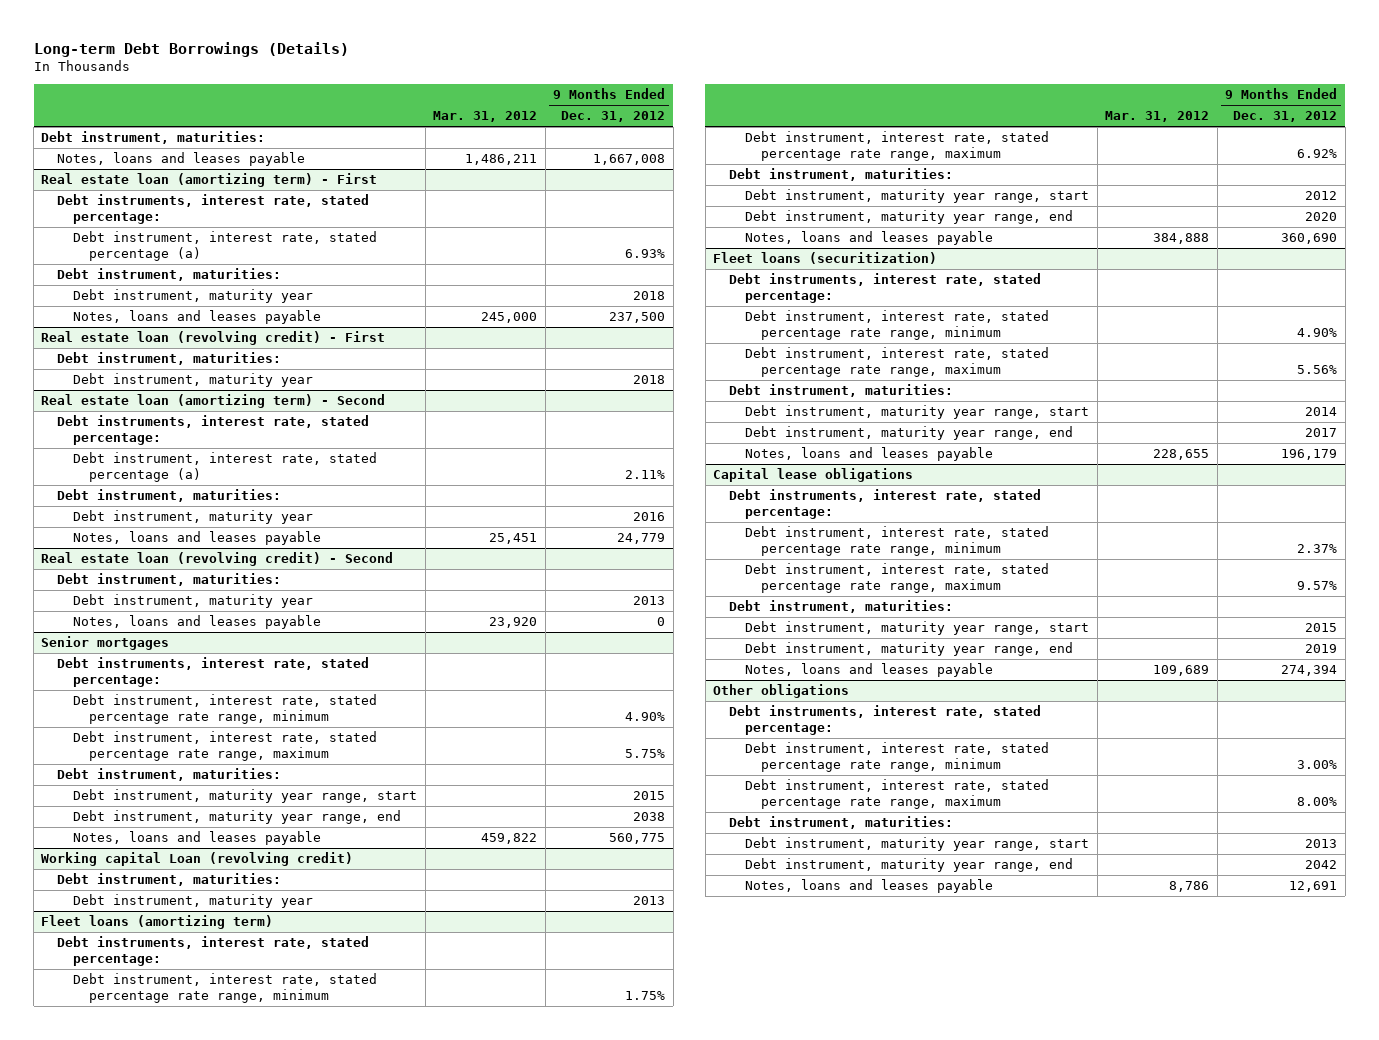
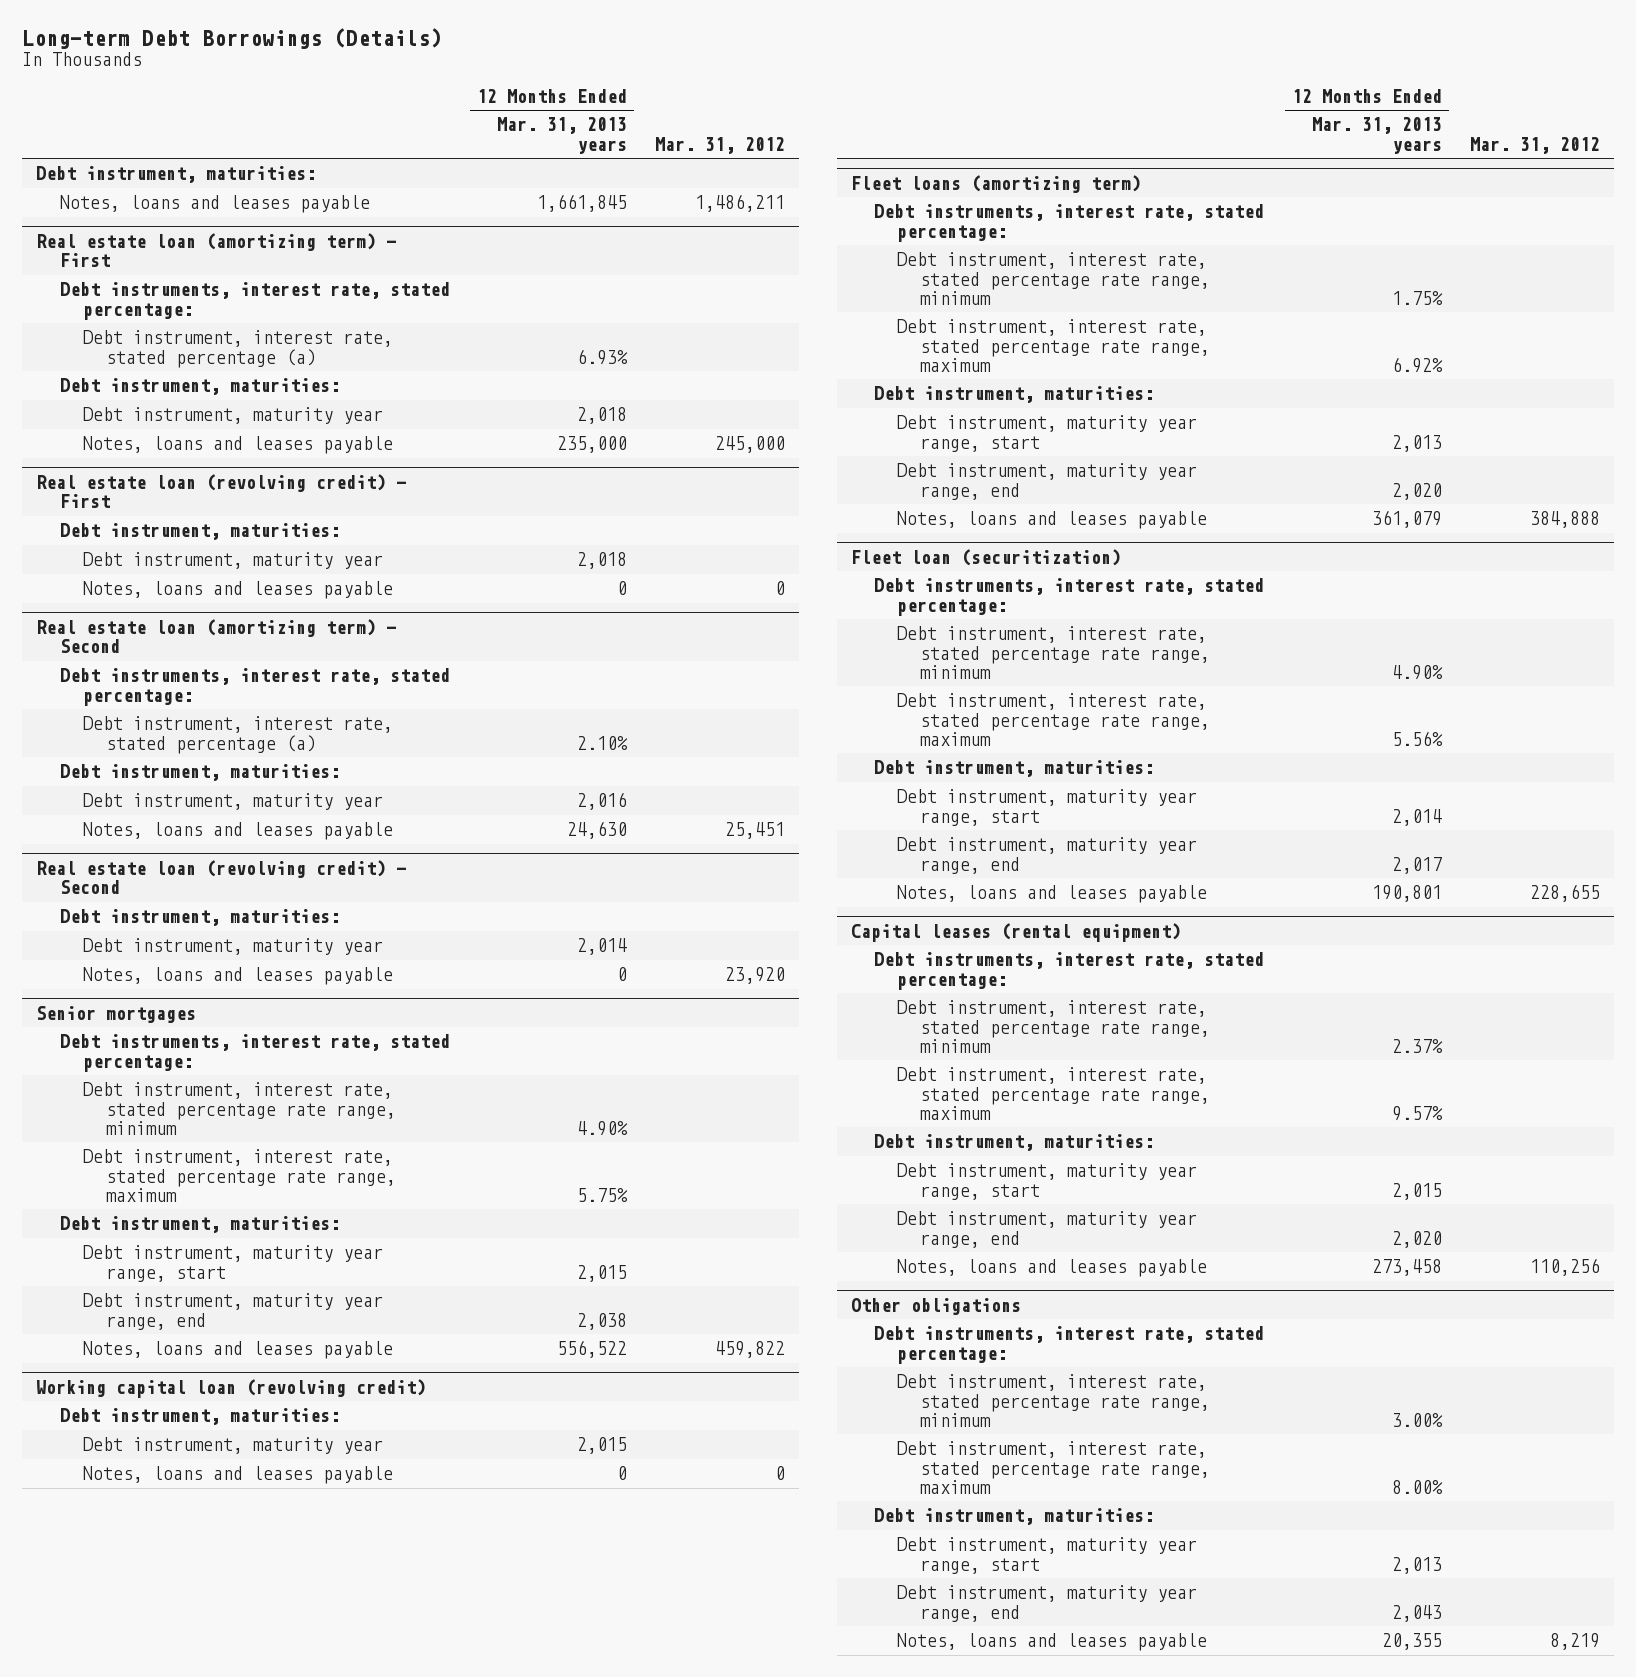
- | Mar. 31, 2012 | 9 Months Ended Dec. 31, 2012
+ | 12 Months Ended Mar. 31, 2013 years | Mar. 31, 2012
@ Real estate loan (revolving credit) - First
+ Notes, loans and leases payable | 0 | 0
- Working capital Loan (revolving credit)
+ Working capital loan (revolving credit)
+ Notes, loans and leases payable | 0 | 0
- Fleet loans (securitization)
+ Fleet loan (securitization)
- Capital lease obligations
- Debt instruments, interest rate, stated percentage:
- Debt instrument, interest rate, stated percentage rate range, minimum | | 2.37%
- Debt instrument, interest rate, stated percentage rate range, maximum | | 9.57%
- Debt instrument, maturities:
- Debt instrument, maturity year range, start | | 2015
- Debt instrument, maturity year range, end | | 2019
- Notes, loans and leases payable | 109,689 | 274,394
+ Capital leases (rental equipment)
+ Debt instruments, interest rate, stated percentage:
+ Debt instrument, interest rate, stated percentage rate range, minimum | 2.37% |
+ Debt instrument, interest rate, stated percentage rate range, maximum | 9.57% |
+ Debt instrument, maturities:
+ Debt instrument, maturity year range, start | 2,015 |
+ Debt instrument, maturity year range, end | 2,020 |
+ Notes, loans and leases payable | 273,458 | 110,256
@ Other obligations
- Notes, loans and leases payable | 8,786 | 12,691
+ Notes, loans and leases payable | 20,355 | 8,219

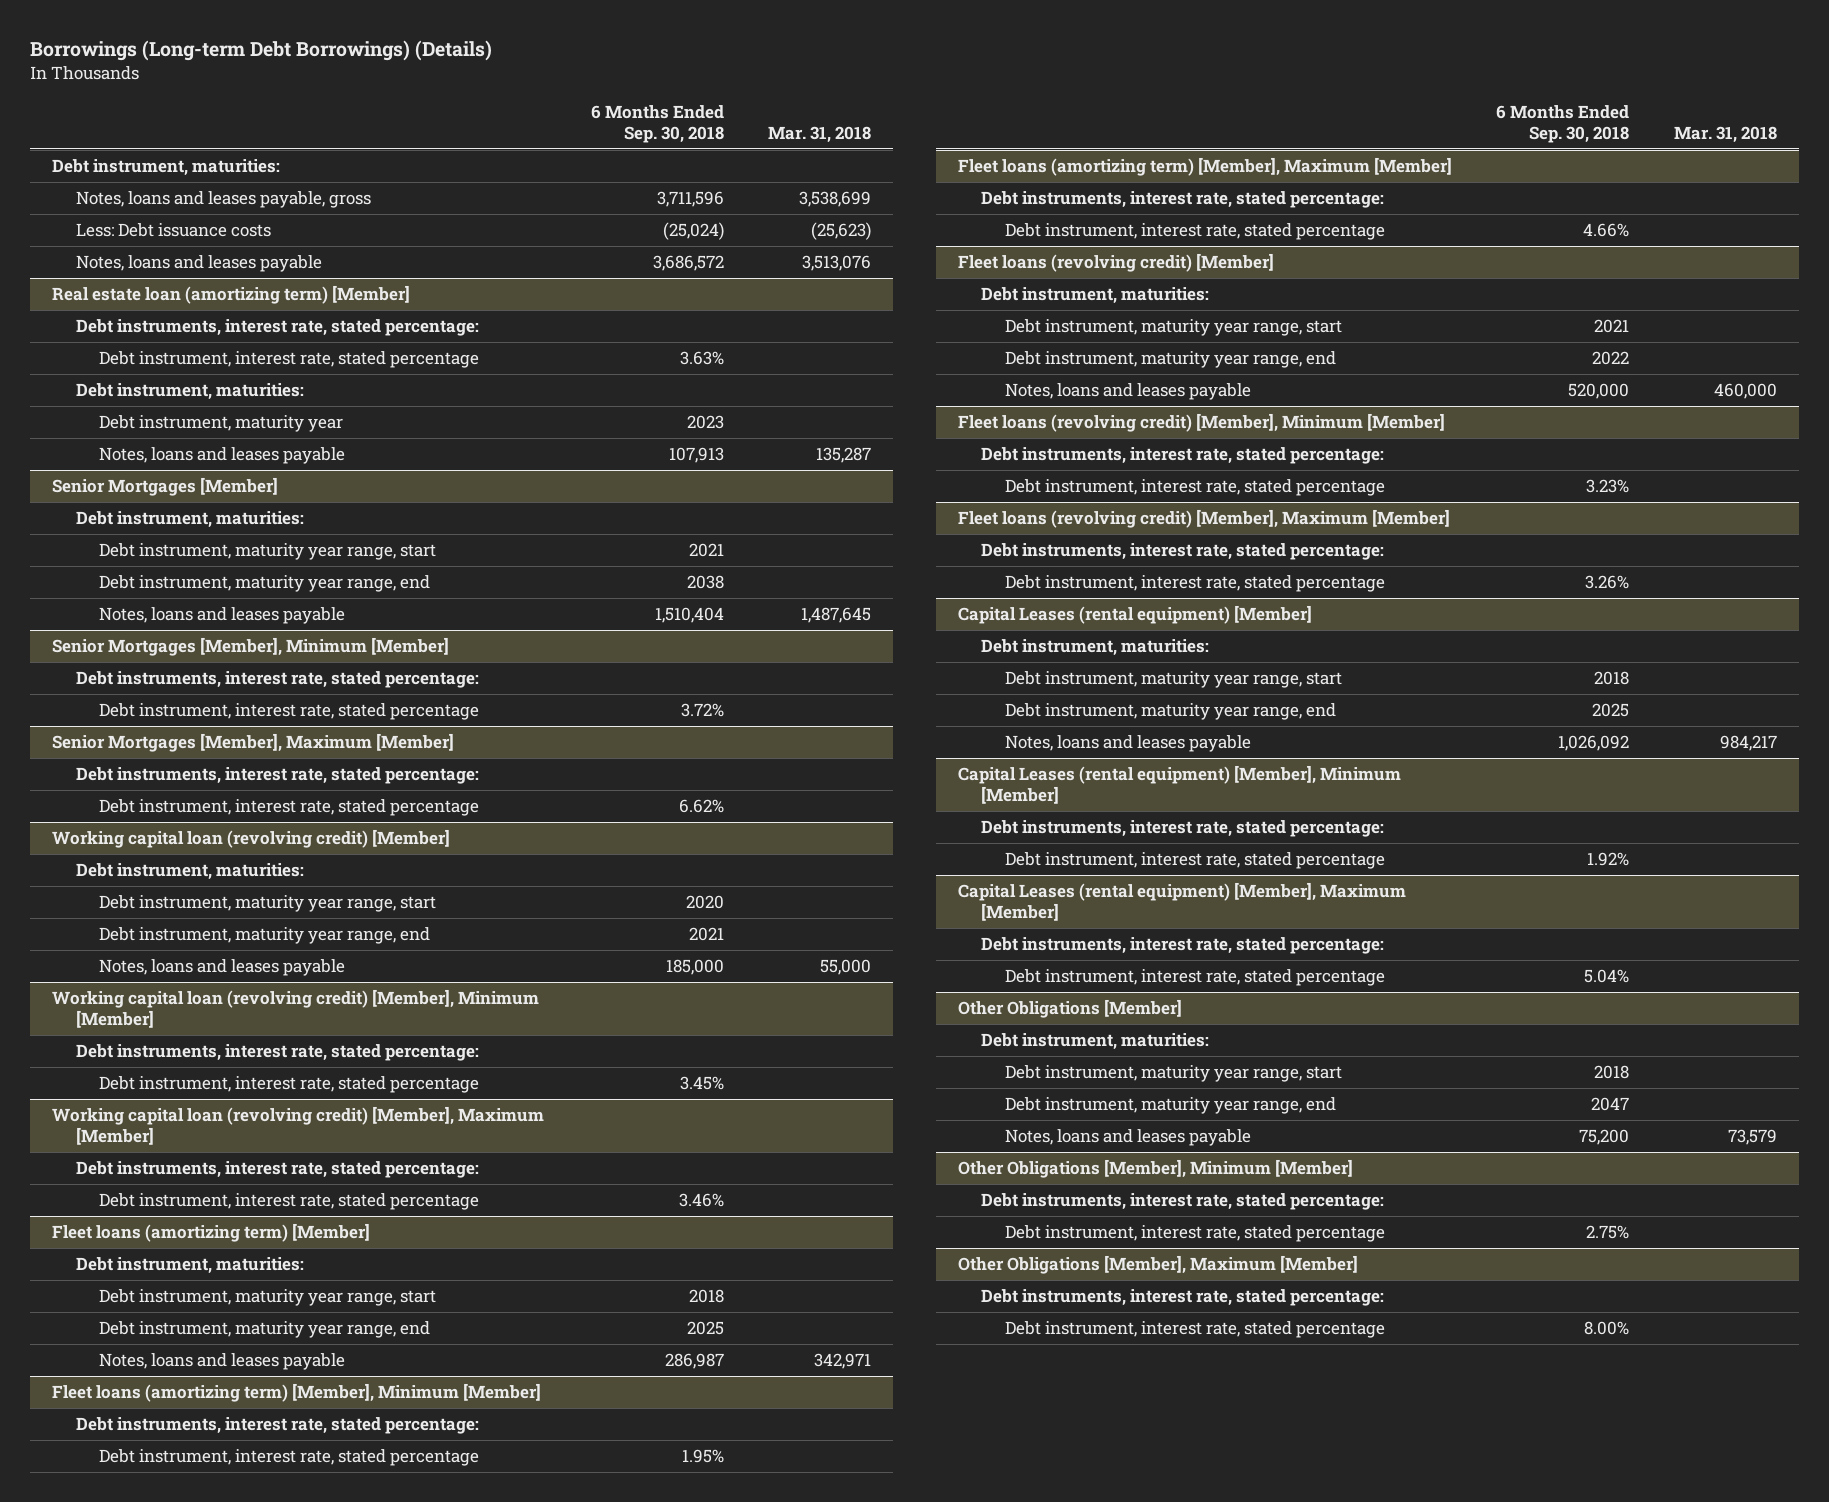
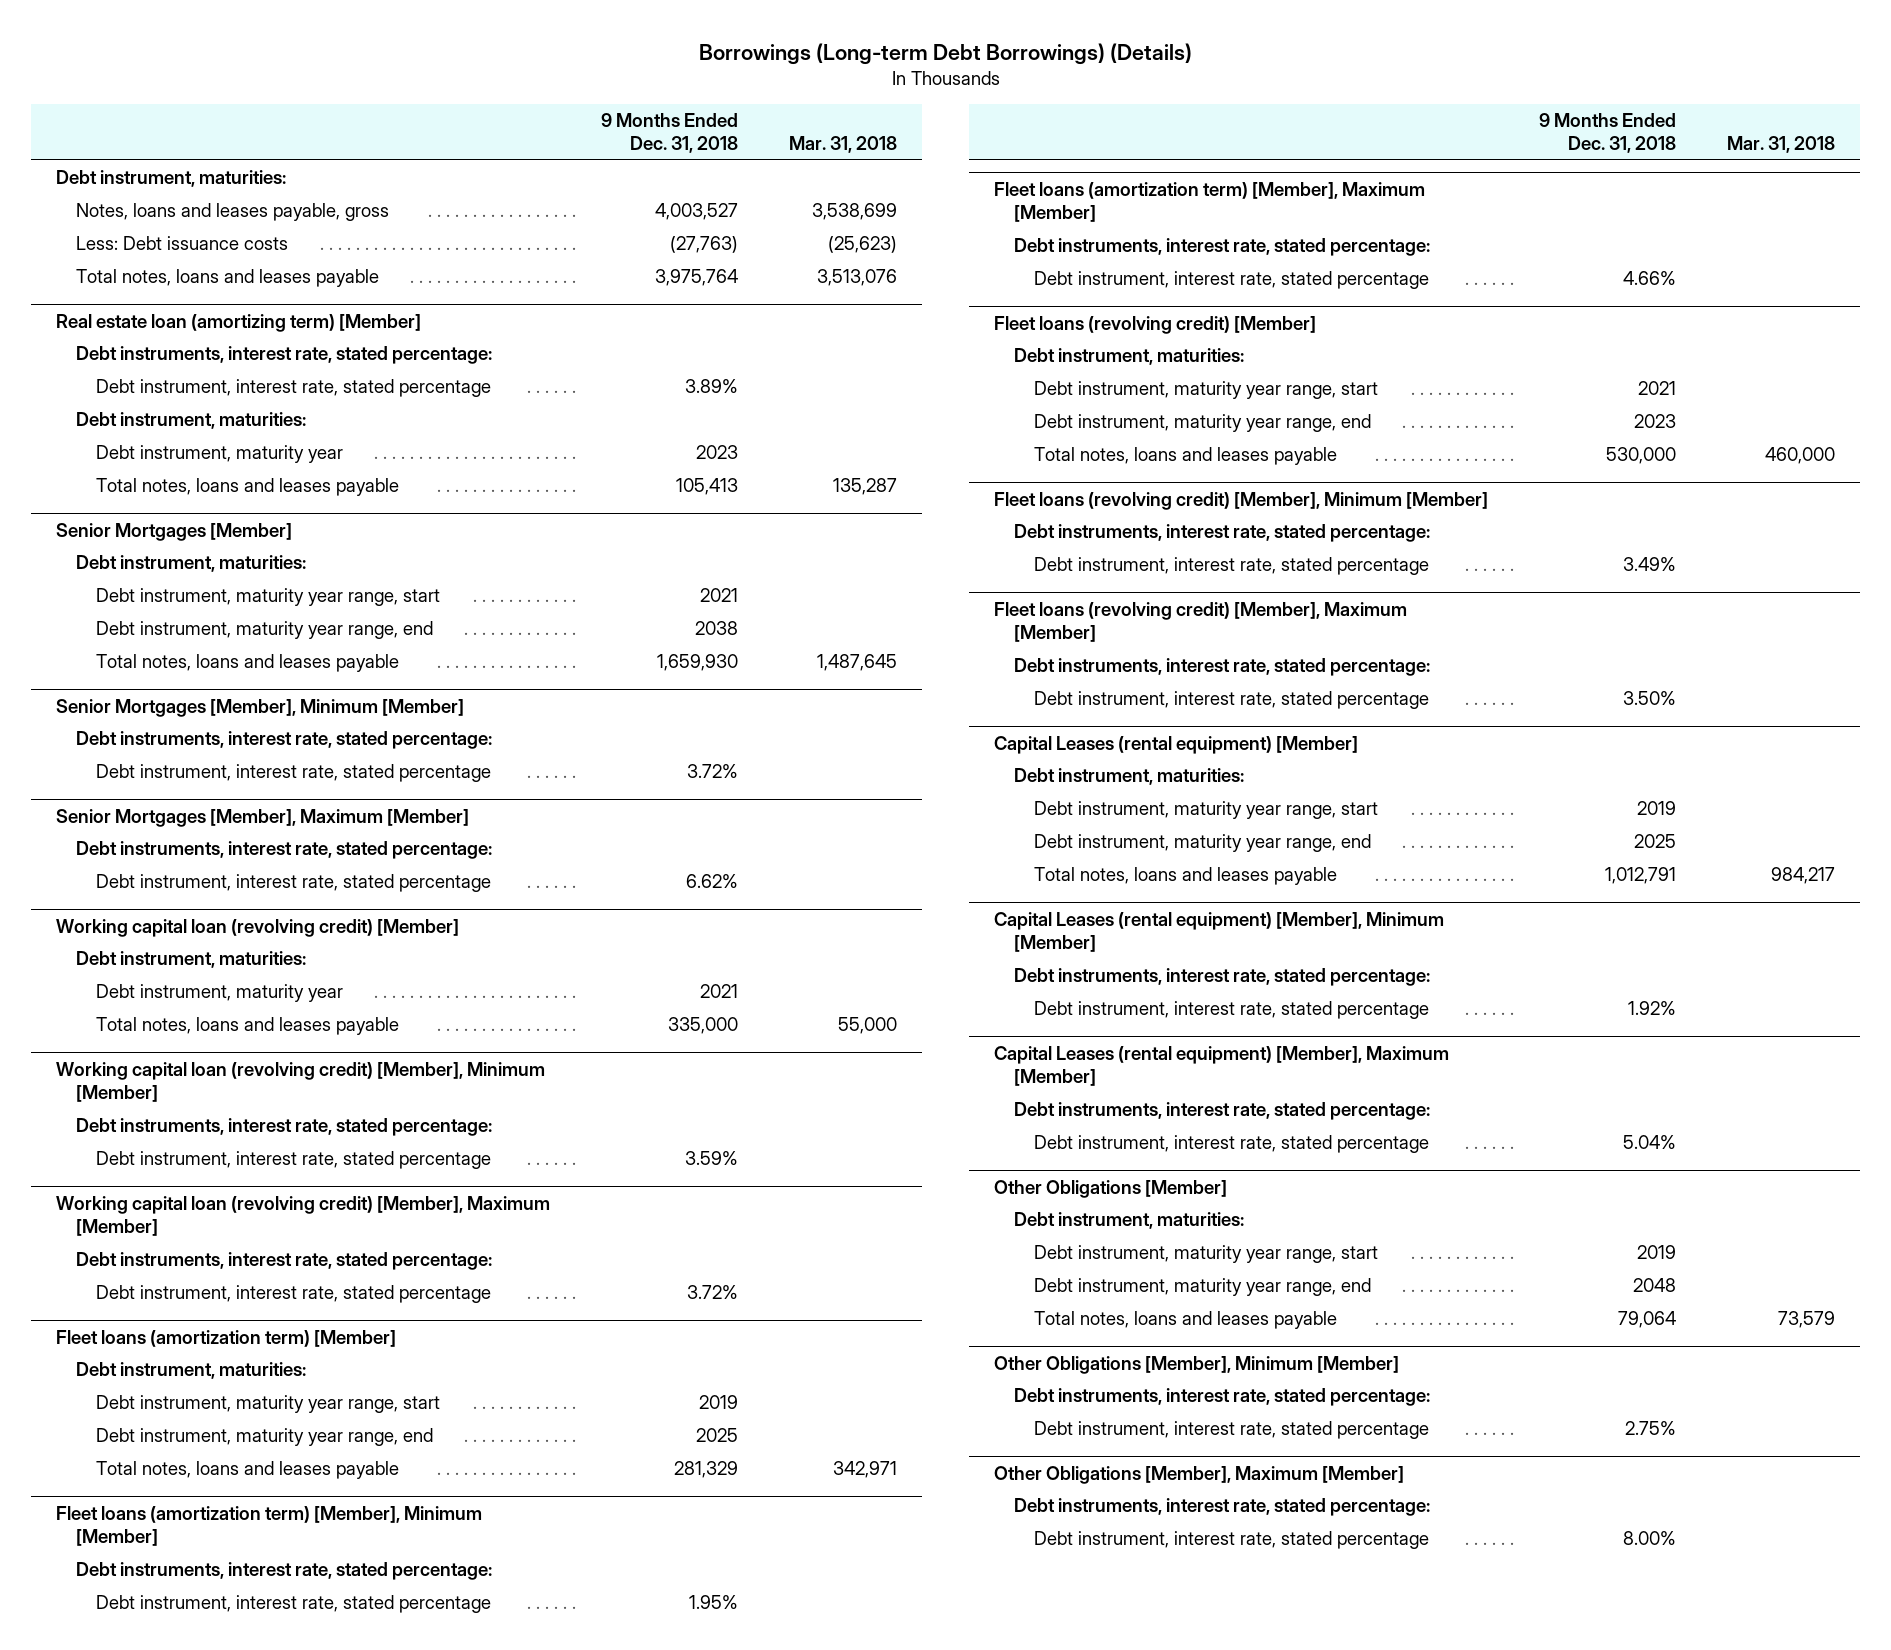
- | 6 Months Ended Sep. 30, 2018 | Mar. 31, 2018
+ | 9 Months Ended Dec. 31, 2018 | Mar. 31, 2018
- Notes, loans and leases payable | 3,686,572 | 3,513,076
+ Total notes, loans and leases payable | 3,975,764 | 3,513,076
@ Real estate loan (amortizing term) [Member]
- Notes, loans and leases payable | 107,913 | 135,287
+ Total notes, loans and leases payable | 105,413 | 135,287
@ Senior Mortgages [Member]
- Notes, loans and leases payable | 1,510,404 | 1,487,645
+ Total notes, loans and leases payable | 1,659,930 | 1,487,645
@ Working capital loan (revolving credit) [Member]
- Debt instrument, maturity year range, start | 2020 |
- Debt instrument, maturity year range, end | 2021 |
- Notes, loans and leases payable | 185,000 | 55,000
+ Debt instrument, maturity year | 2021 |
+ Total notes, loans and leases payable | 335,000 | 55,000
- Fleet loans (amortizing term) [Member]
+ Fleet loans (amortization term) [Member]
- Notes, loans and leases payable | 286,987 | 342,971
- Fleet loans (amortizing term) [Member], Minimum [Member]
+ Total notes, loans and leases payable | 281,329 | 342,971
+ Fleet loans (amortization term) [Member], Minimum [Member]
- Fleet loans (amortizing term) [Member], Maximum [Member]
+ Fleet loans (amortization term) [Member], Maximum [Member]
@ Fleet loans (revolving credit) [Member]
- Notes, loans and leases payable | 520,000 | 460,000
+ Total notes, loans and leases payable | 530,000 | 460,000
@ Capital Leases (rental equipment) [Member]
- Notes, loans and leases payable | 1,026,092 | 984,217
+ Total notes, loans and leases payable | 1,012,791 | 984,217
@ Other Obligations [Member]
- Notes, loans and leases payable | 75,200 | 73,579
+ Total notes, loans and leases payable | 79,064 | 73,579

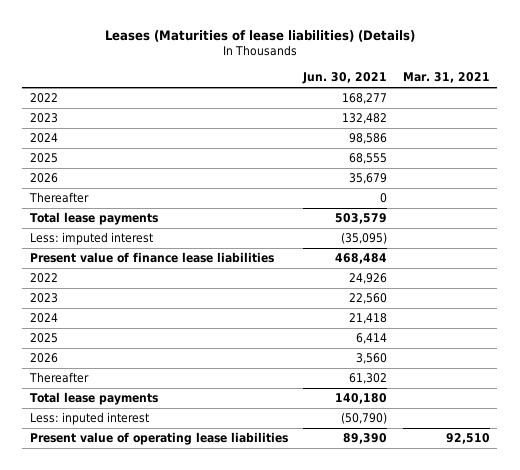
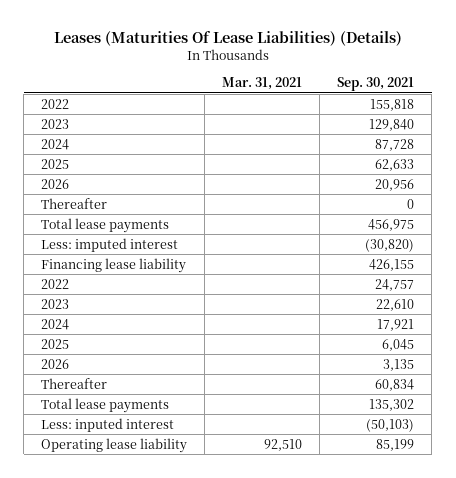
- Leases (Maturities of lease liabilities) (Details)
+ Leases (Maturities Of Lease Liabilities) (Details)
- | Jun. 30, 2021 | Mar. 31, 2021
+ | Mar. 31, 2021 | Sep. 30, 2021
- Present value of finance lease liabilities | 468,484 |
+ Financing lease liability | | 426,155
- Present value of operating lease liabilities | 89,390 | 92,510
+ Operating lease liability | 92,510 | 85,199

